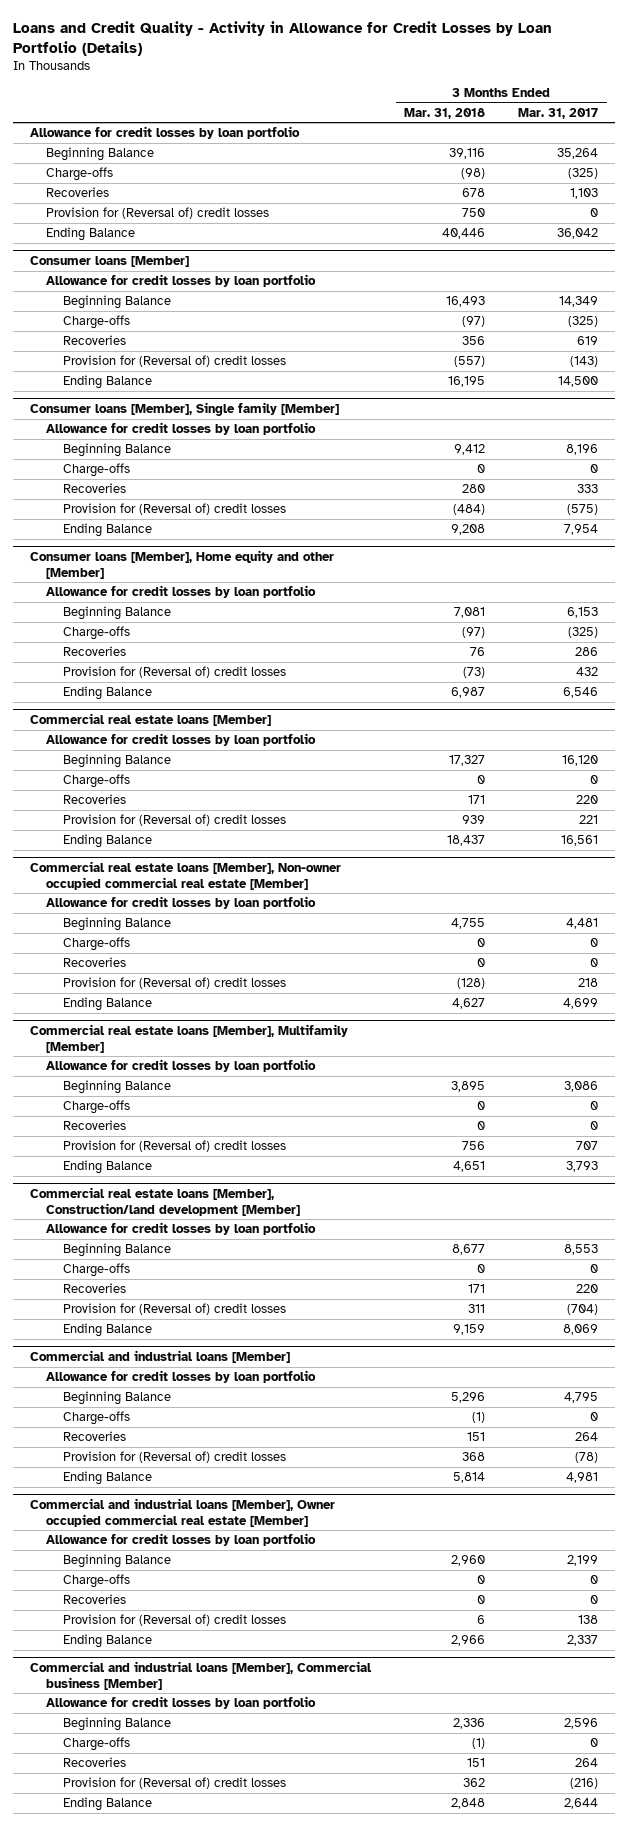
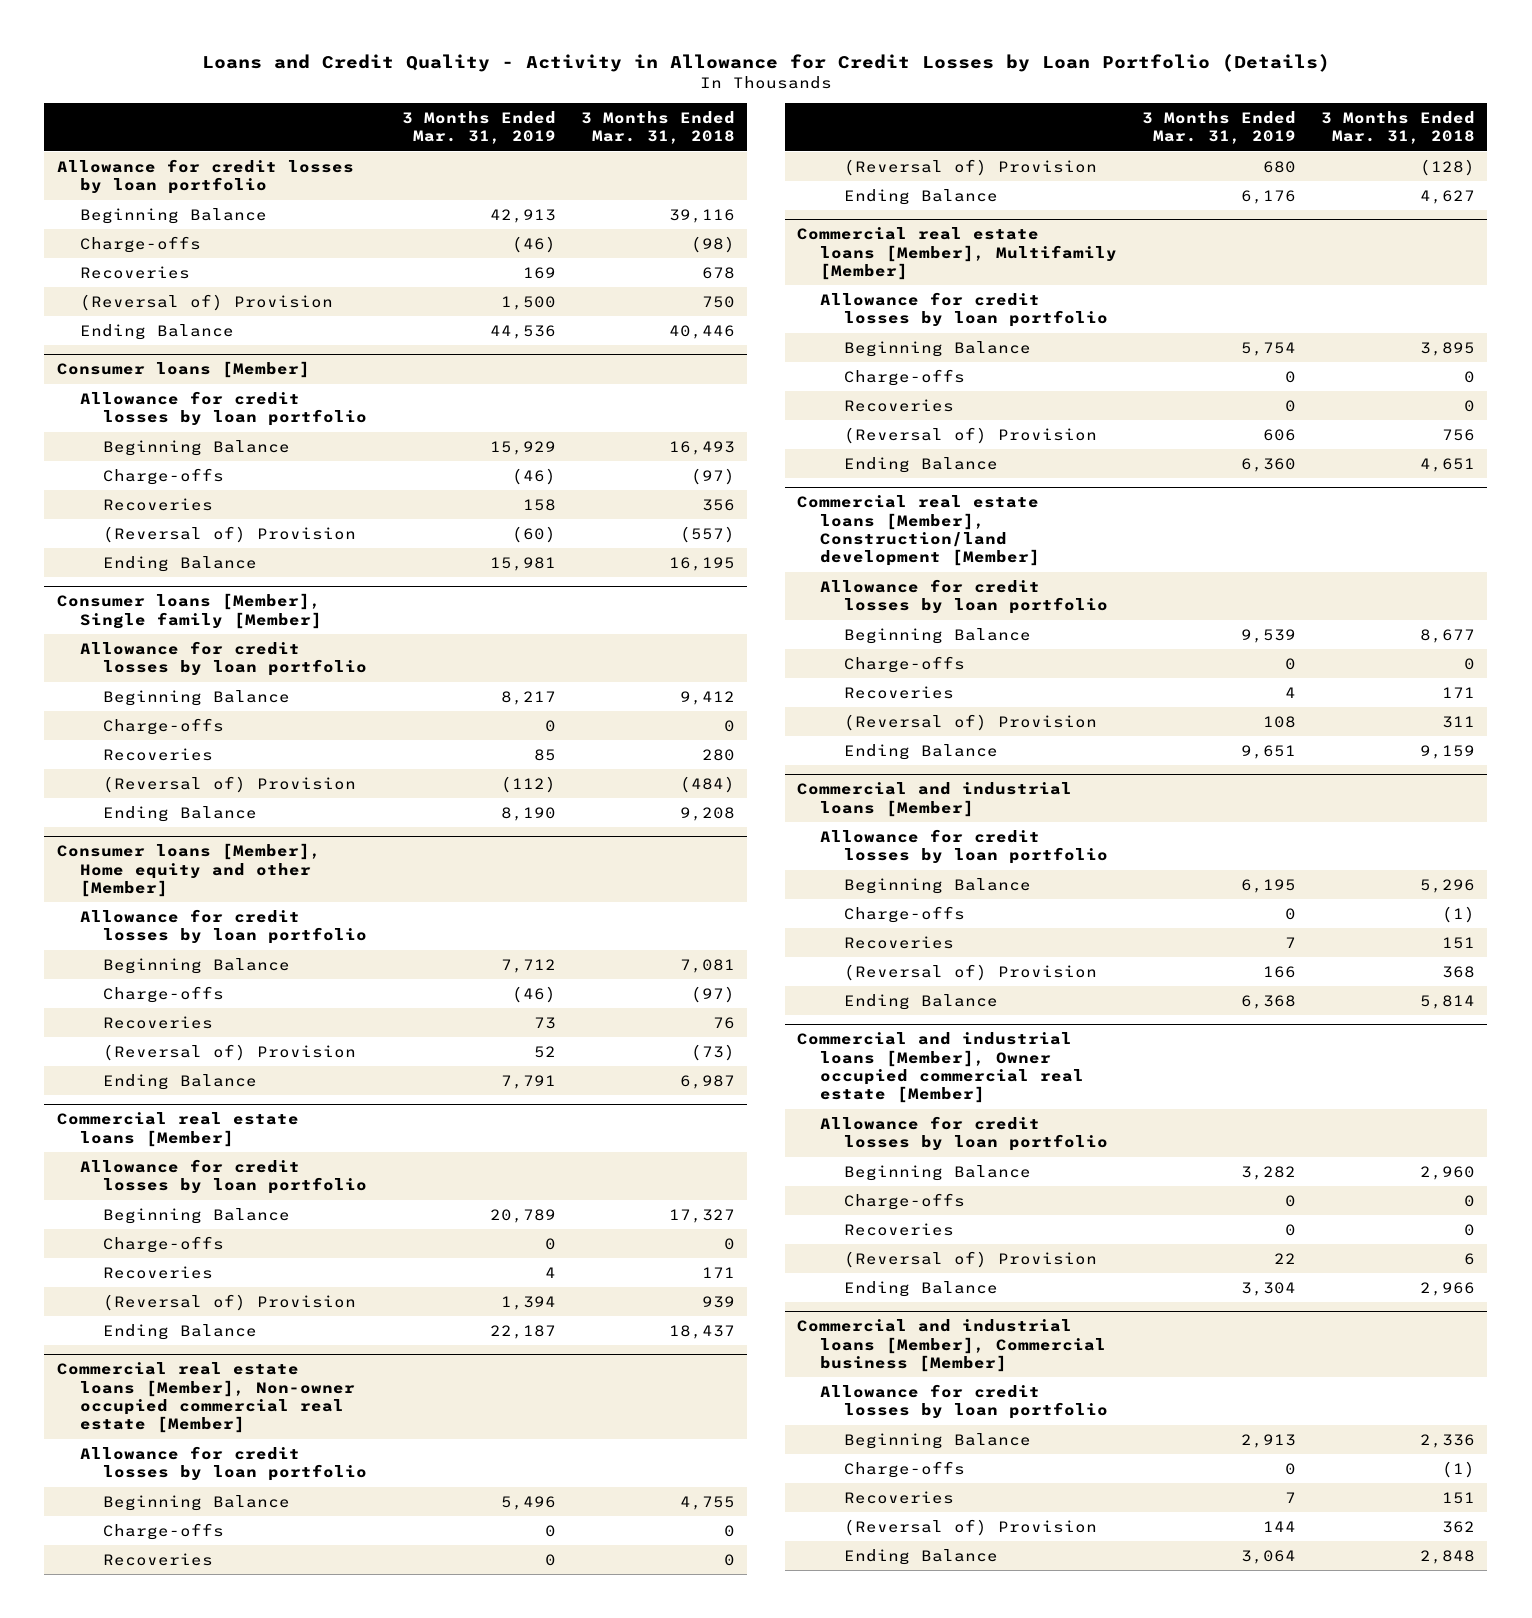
- | 3 Months Ended Mar. 31, 2018 | 3 Months Ended Mar. 31, 2017
+ | 3 Months Ended Mar. 31, 2019 | 3 Months Ended Mar. 31, 2018
- Provision for (Reversal of) credit losses | 750 | 0
+ (Reversal of) Provision | 1,500 | 750
@ Consumer loans [Member]
- Provision for (Reversal of) credit losses | (557) | (143)
+ (Reversal of) Provision | (60) | (557)
@ Consumer loans [Member], Single family [Member]
- Provision for (Reversal of) credit losses | (484) | (575)
+ (Reversal of) Provision | (112) | (484)
@ Consumer loans [Member], Home equity and other [Member]
- Provision for (Reversal of) credit losses | (73) | 432
+ (Reversal of) Provision | 52 | (73)
@ Commercial real estate loans [Member]
- Provision for (Reversal of) credit losses | 939 | 221
+ (Reversal of) Provision | 1,394 | 939
@ Commercial real estate loans [Member], Non-owner occupied commercial real estate [Member]
- Provision for (Reversal of) credit losses | (128) | 218
+ (Reversal of) Provision | 680 | (128)
@ Commercial real estate loans [Member], Multifamily [Member]
- Provision for (Reversal of) credit losses | 756 | 707
+ (Reversal of) Provision | 606 | 756
@ Commercial real estate loans [Member], Construction/land development [Member]
- Provision for (Reversal of) credit losses | 311 | (704)
+ (Reversal of) Provision | 108 | 311
@ Commercial and industrial loans [Member]
- Provision for (Reversal of) credit losses | 368 | (78)
+ (Reversal of) Provision | 166 | 368
@ Commercial and industrial loans [Member], Owner occupied commercial real estate [Member]
- Provision for (Reversal of) credit losses | 6 | 138
+ (Reversal of) Provision | 22 | 6
@ Commercial and industrial loans [Member], Commercial business [Member]
- Provision for (Reversal of) credit losses | 362 | (216)
+ (Reversal of) Provision | 144 | 362

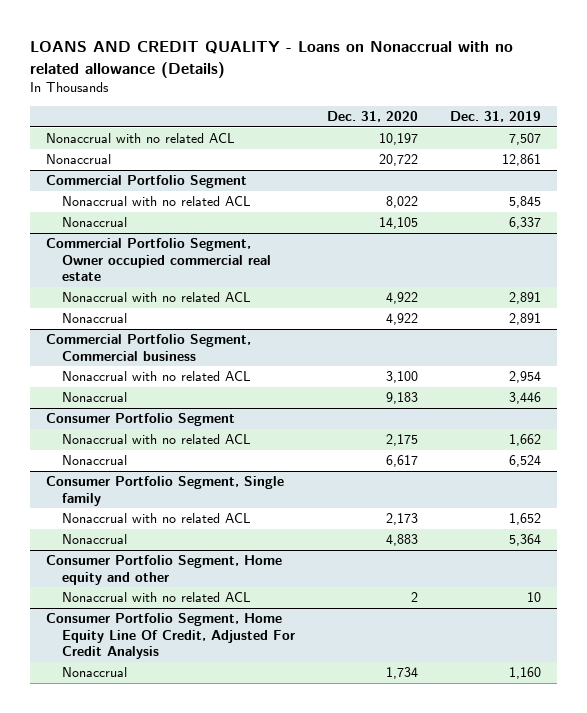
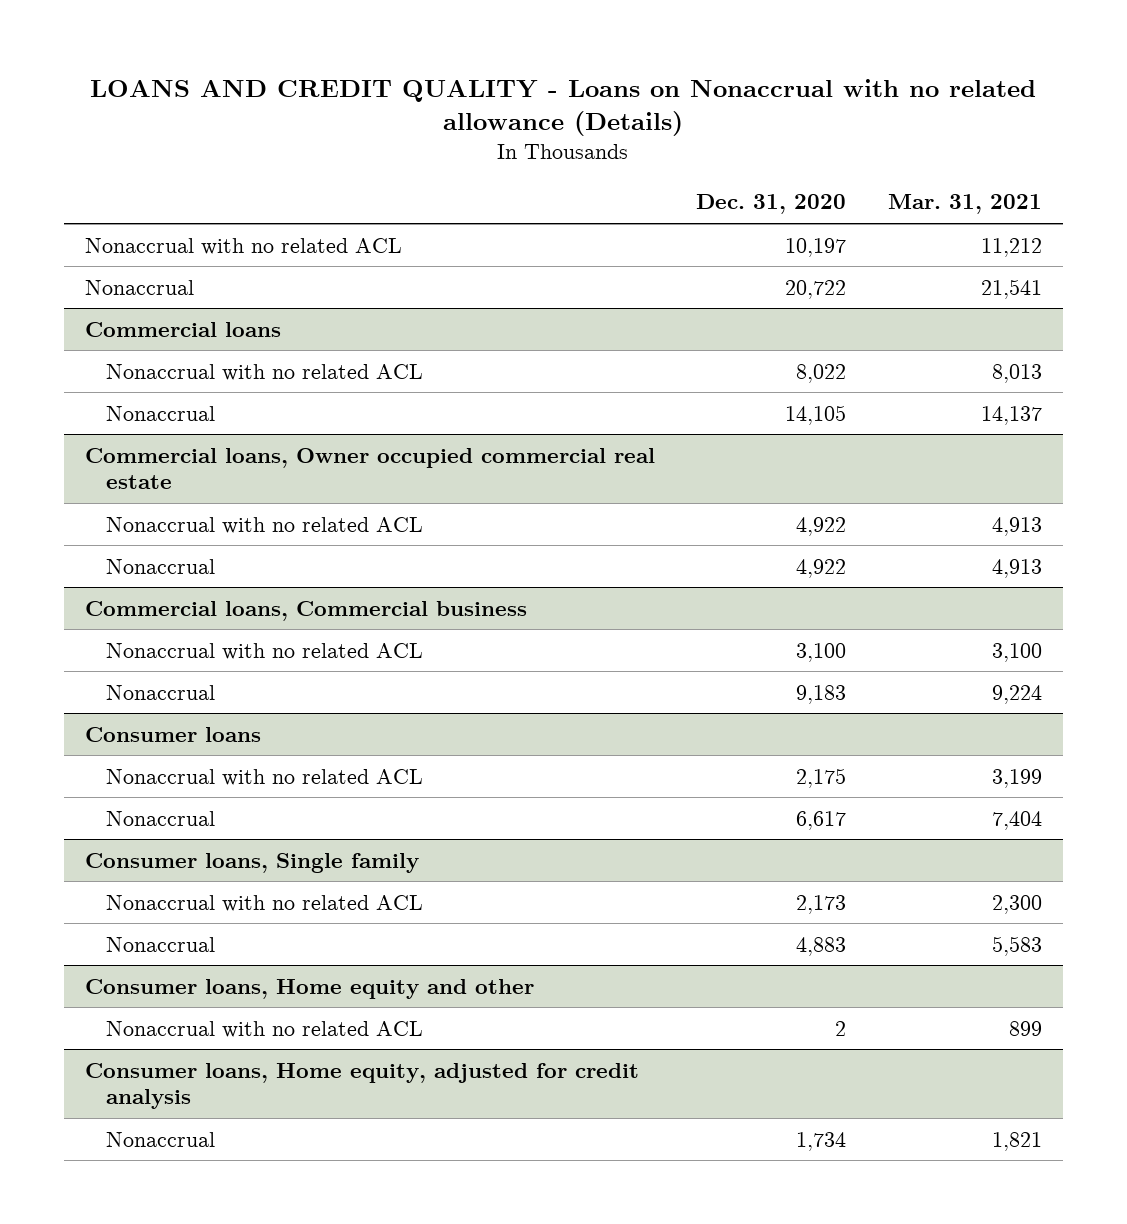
- | Dec. 31, 2020 | Dec. 31, 2019
+ | Dec. 31, 2020 | Mar. 31, 2021
- Commercial Portfolio Segment
+ Commercial loans
- Commercial Portfolio Segment, Owner occupied commercial real estate
+ Commercial loans, Owner occupied commercial real estate
- Commercial Portfolio Segment, Commercial business
+ Commercial loans, Commercial business
- Consumer Portfolio Segment
+ Consumer loans
- Consumer Portfolio Segment, Single family
+ Consumer loans, Single family
- Consumer Portfolio Segment, Home equity and other
+ Consumer loans, Home equity and other
- Consumer Portfolio Segment, Home Equity Line Of Credit, Adjusted For Credit Analysis
+ Consumer loans, Home equity, adjusted for credit analysis

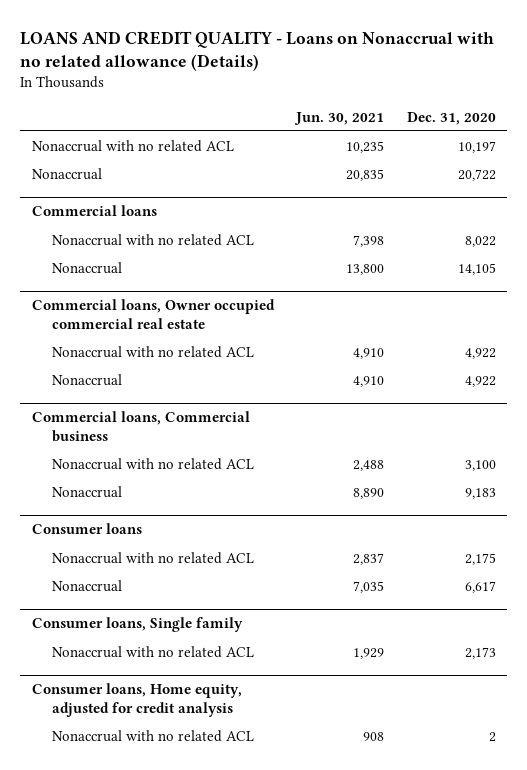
- | Dec. 31, 2020 | Mar. 31, 2021
+ | Jun. 30, 2021 | Dec. 31, 2020
@ Consumer loans, Single family
- Nonaccrual | 4,883 | 5,583
- Consumer loans, Home equity and other
- Nonaccrual with no related ACL | 2 | 899
@ Consumer loans, Home equity, adjusted for credit analysis
- Nonaccrual | 1,734 | 1,821
+ Nonaccrual with no related ACL | 908 | 2

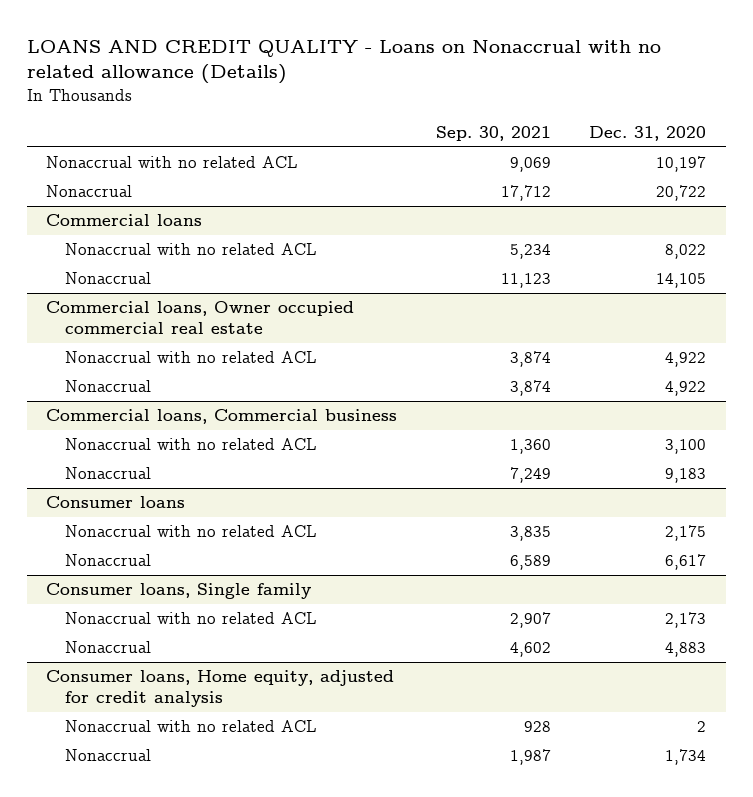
- | Jun. 30, 2021 | Dec. 31, 2020
+ | Sep. 30, 2021 | Dec. 31, 2020
@ Consumer loans, Single family
+ Nonaccrual | 4,602 | 4,883
@ Consumer loans, Home equity, adjusted for credit analysis
+ Nonaccrual | 1,987 | 1,734

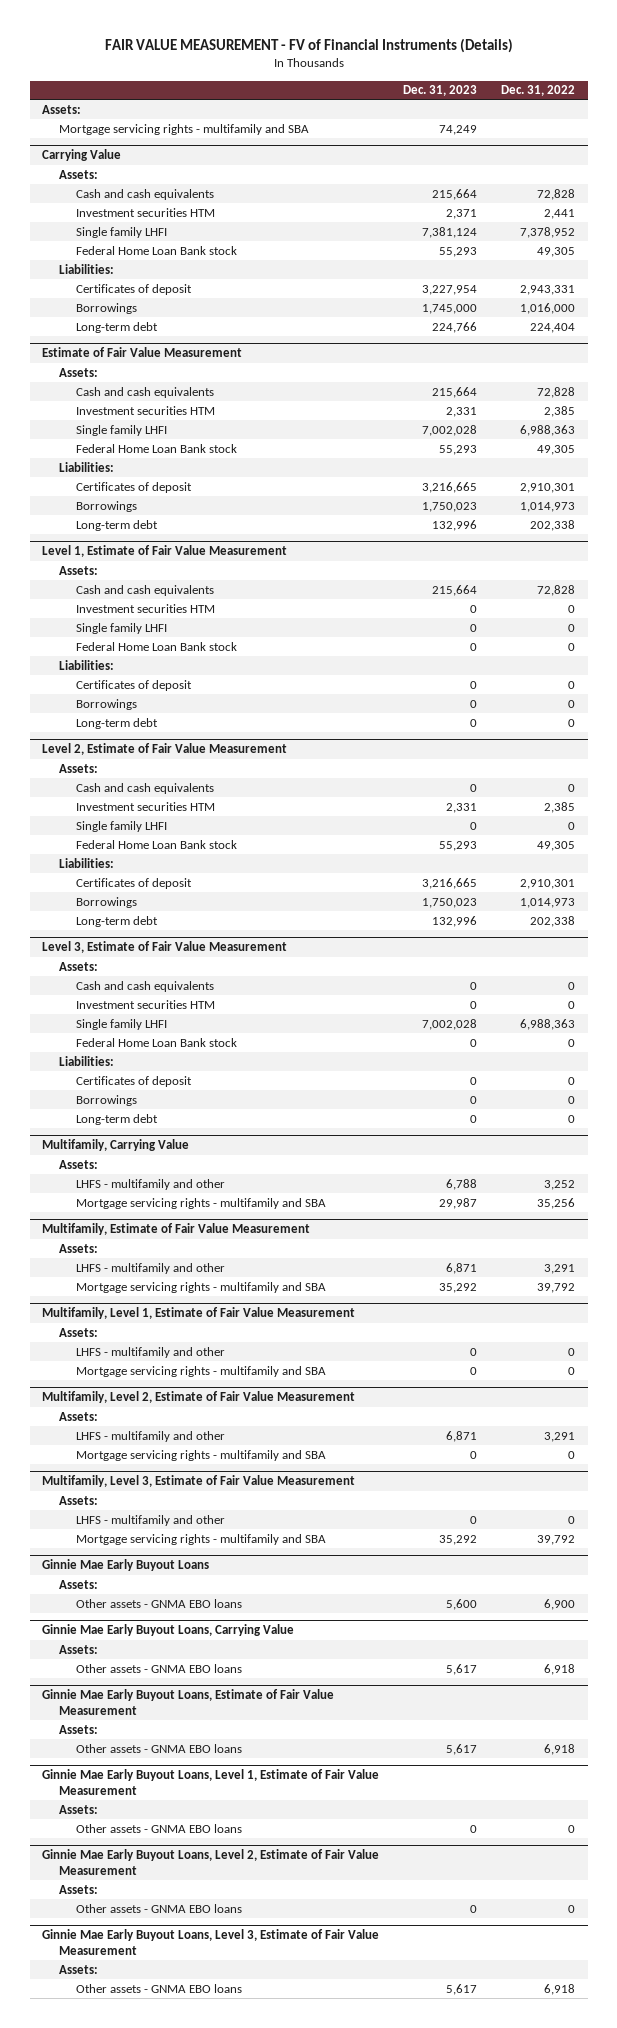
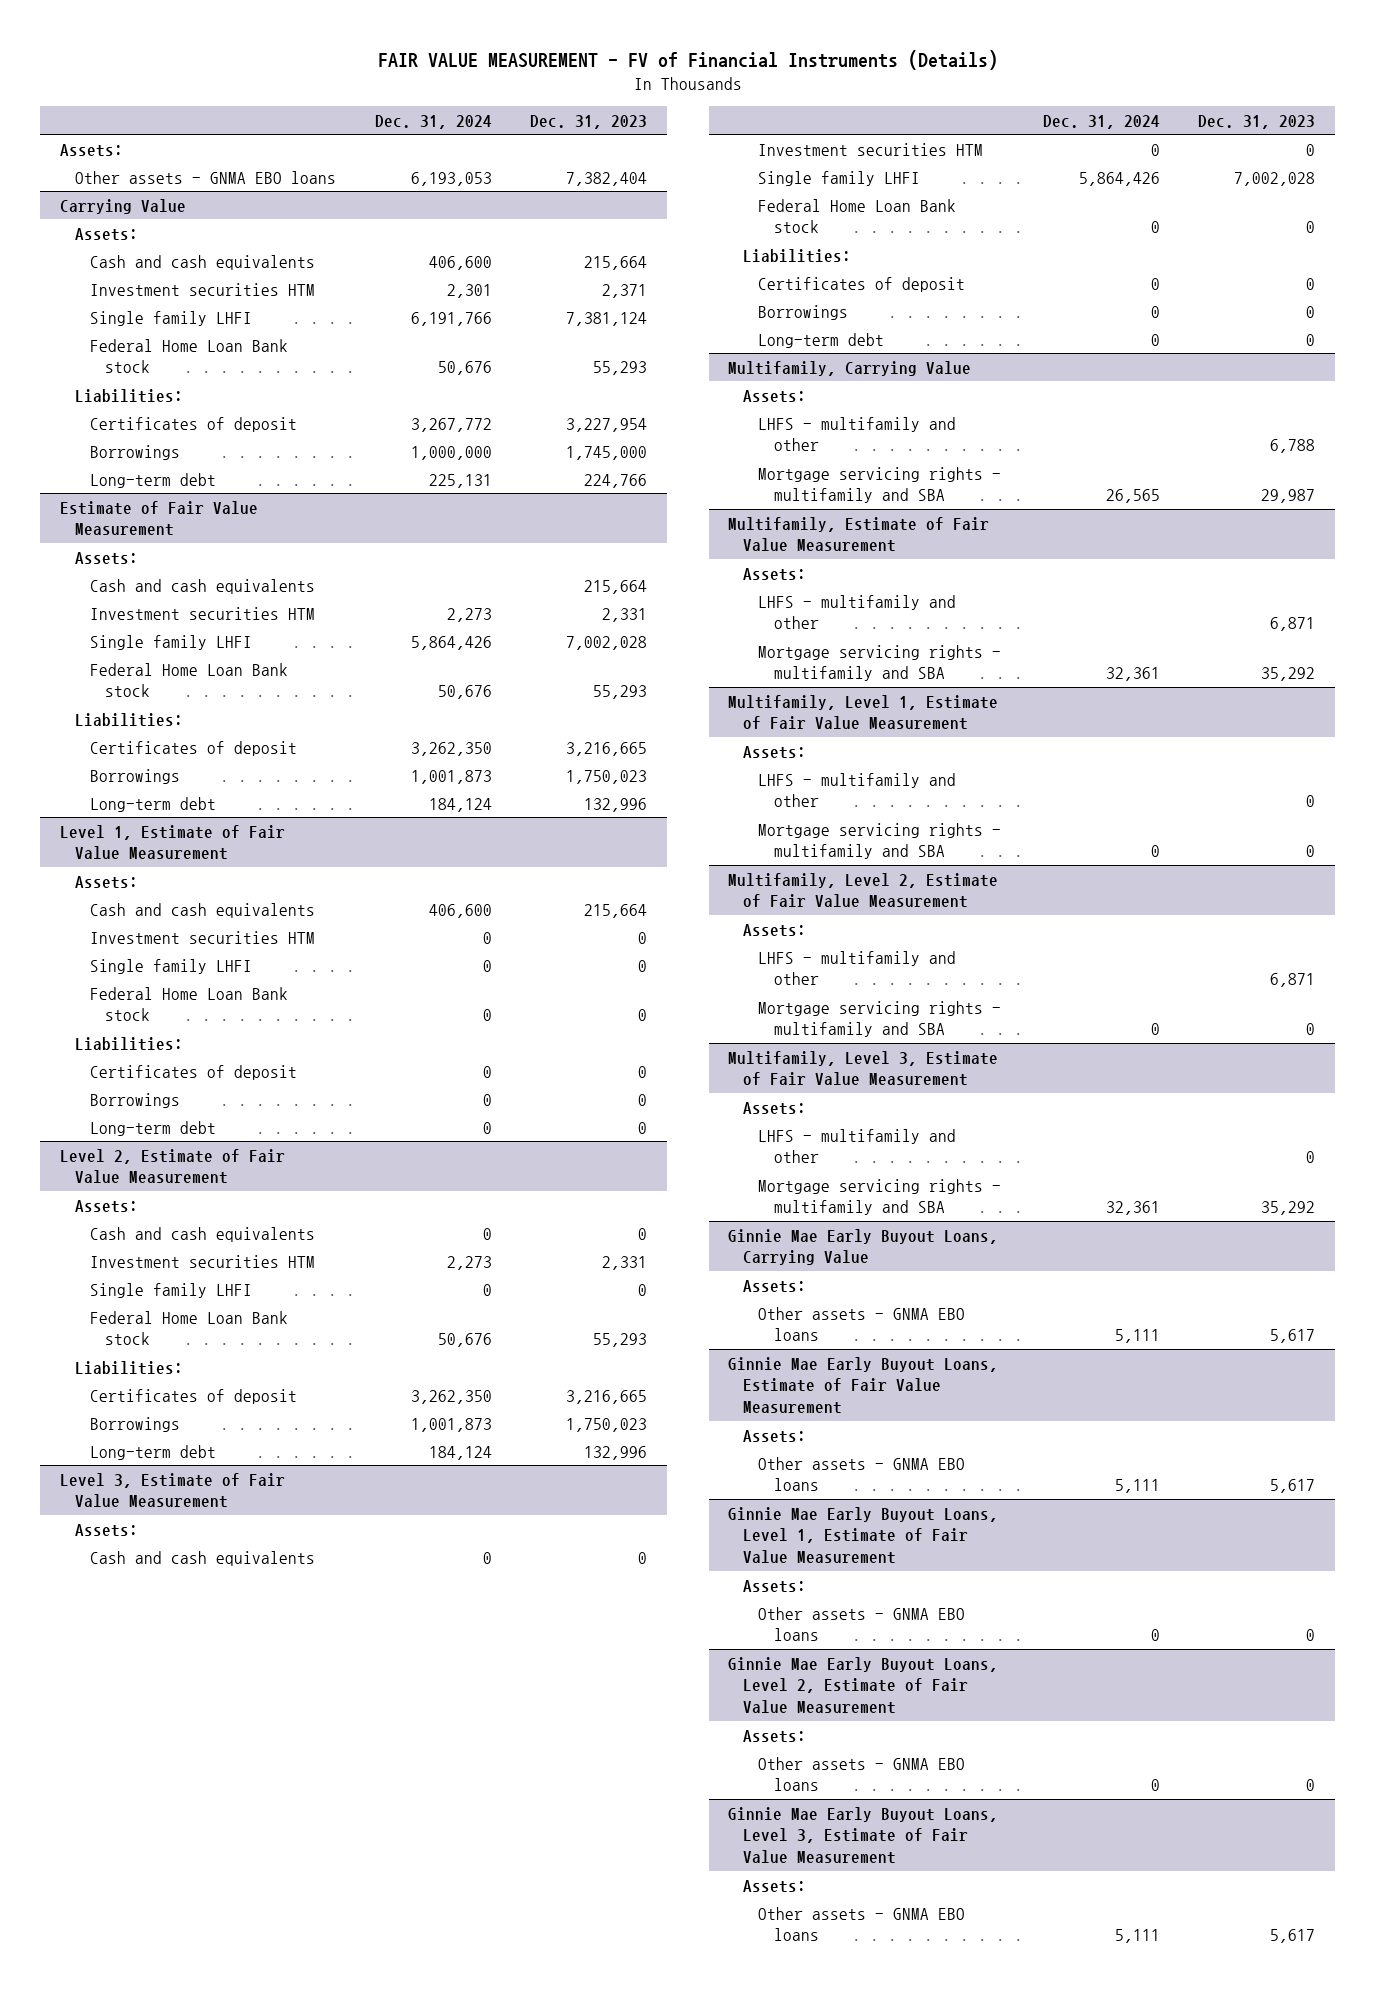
- | Dec. 31, 2023 | Dec. 31, 2022
+ | Dec. 31, 2024 | Dec. 31, 2023
- Mortgage servicing rights - multifamily and SBA | 74,249 |
+ Other assets - GNMA EBO loans | 6,193,053 | 7,382,404
- Ginnie Mae Early Buyout Loans
- Assets:
- Other assets - GNMA EBO loans | 5,600 | 6,900

